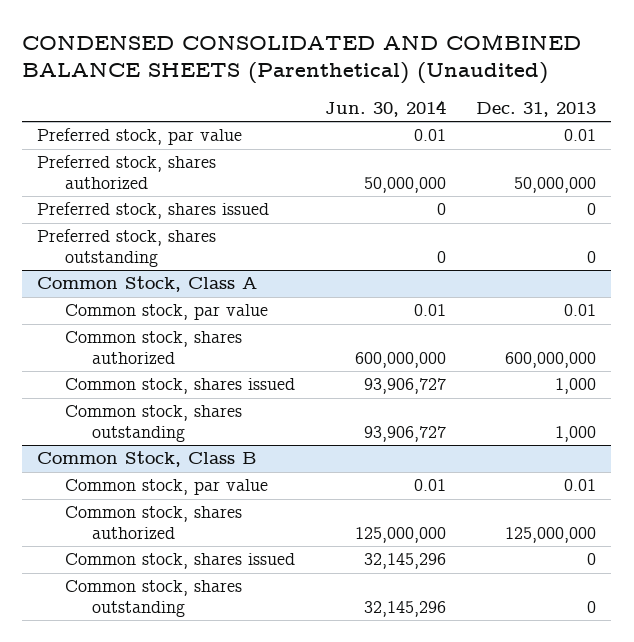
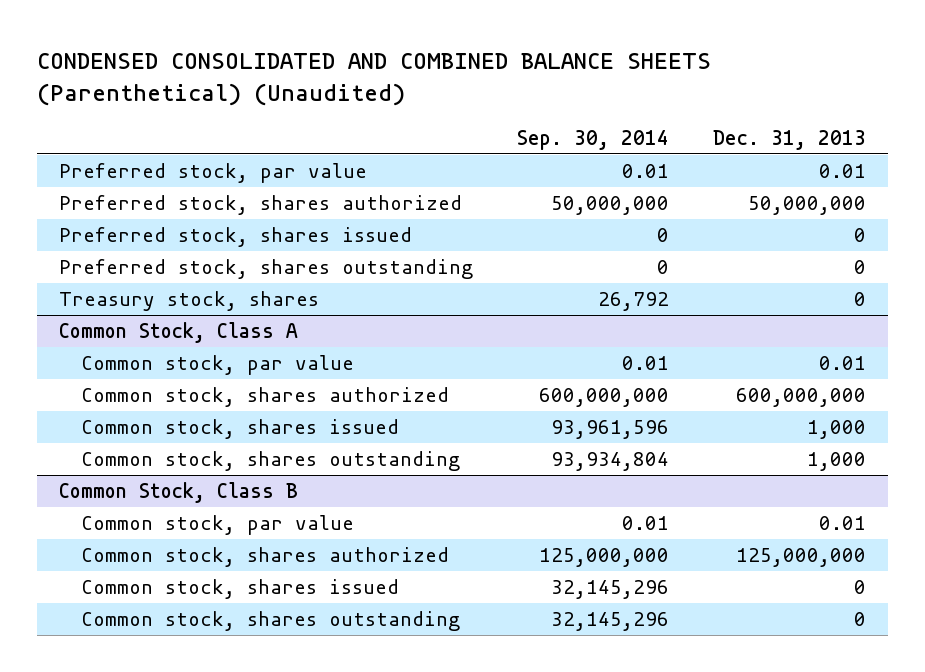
- | Jun. 30, 2014 | Dec. 31, 2013
+ | Sep. 30, 2014 | Dec. 31, 2013
+ Treasury stock, shares | 26,792 | 0

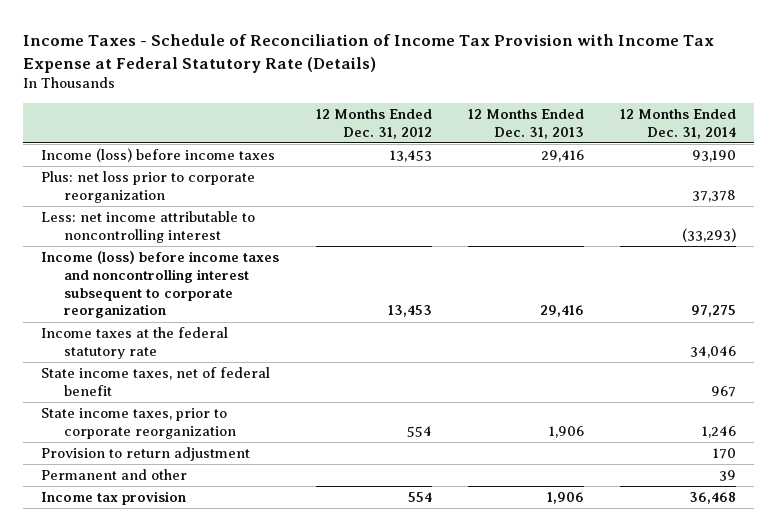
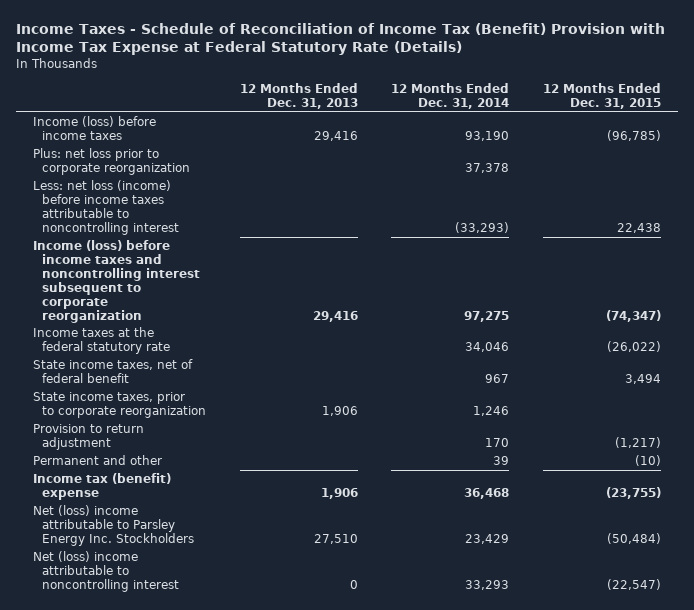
- Income Taxes - Schedule of Reconciliation of Income Tax Provision with Income Tax Expense at Federal Statutory Rate (Details)
+ Income Taxes - Schedule of Reconciliation of Income Tax (Benefit) Provision with Income Tax Expense at Federal Statutory Rate (Details)
- | 12 Months Ended Dec. 31, 2012 | 12 Months Ended Dec. 31, 2013 | 12 Months Ended Dec. 31, 2014
+ | 12 Months Ended Dec. 31, 2013 | 12 Months Ended Dec. 31, 2014 | 12 Months Ended Dec. 31, 2015
- Less: net income attributable to noncontrolling interest | | | (33,293)
+ Less: net loss (income) before income taxes attributable to noncontrolling interest | | (33,293) | 22,438
- Income tax provision | 554 | 1,906 | 36,468
+ Income tax (benefit) expense | 1,906 | 36,468 | (23,755)
+ Net (loss) income attributable to Parsley Energy Inc. Stockholders | 27,510 | 23,429 | (50,484)
+ Net (loss) income attributable to noncontrolling interest | 0 | 33,293 | (22,547)

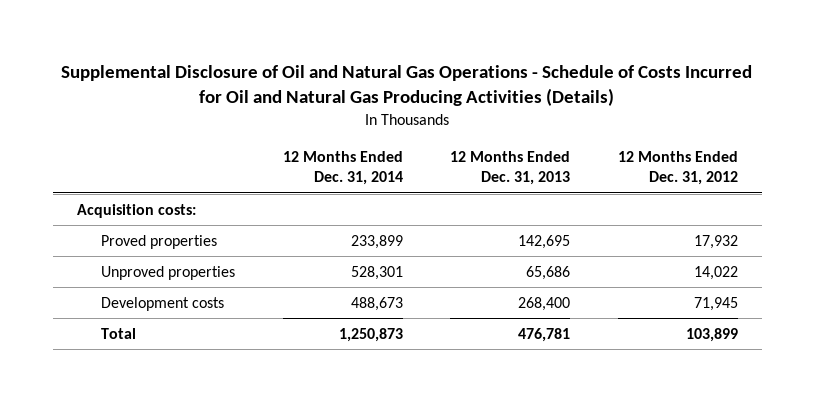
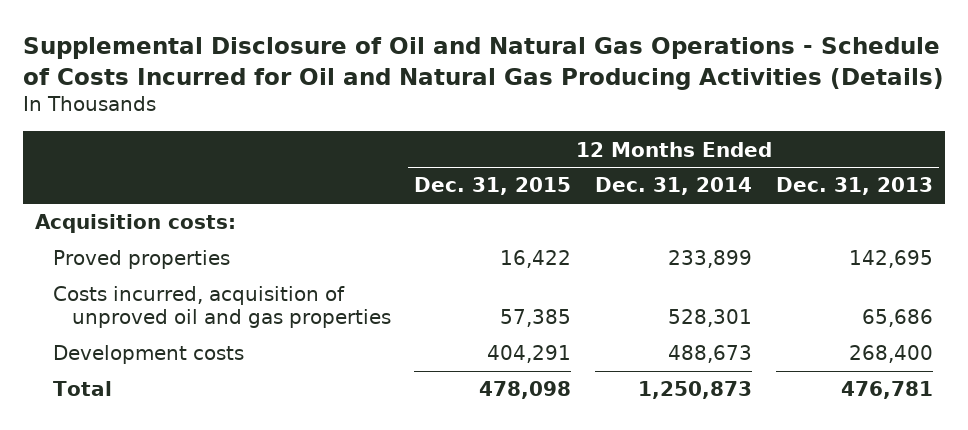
- | 12 Months Ended Dec. 31, 2014 | 12 Months Ended Dec. 31, 2013 | 12 Months Ended Dec. 31, 2012
+ | 12 Months Ended Dec. 31, 2015 | 12 Months Ended Dec. 31, 2014 | 12 Months Ended Dec. 31, 2013
- Unproved properties | 528,301 | 65,686 | 14,022
+ Costs incurred, acquisition of unproved oil and gas properties | 57,385 | 528,301 | 65,686

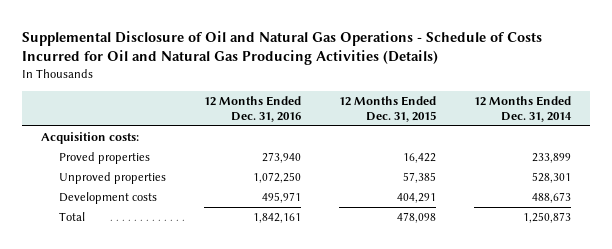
- | 12 Months Ended Dec. 31, 2015 | 12 Months Ended Dec. 31, 2014 | 12 Months Ended Dec. 31, 2013
+ | 12 Months Ended Dec. 31, 2016 | 12 Months Ended Dec. 31, 2015 | 12 Months Ended Dec. 31, 2014
- Costs incurred, acquisition of unproved oil and gas properties | 57,385 | 528,301 | 65,686
+ Unproved properties | 1,072,250 | 57,385 | 528,301

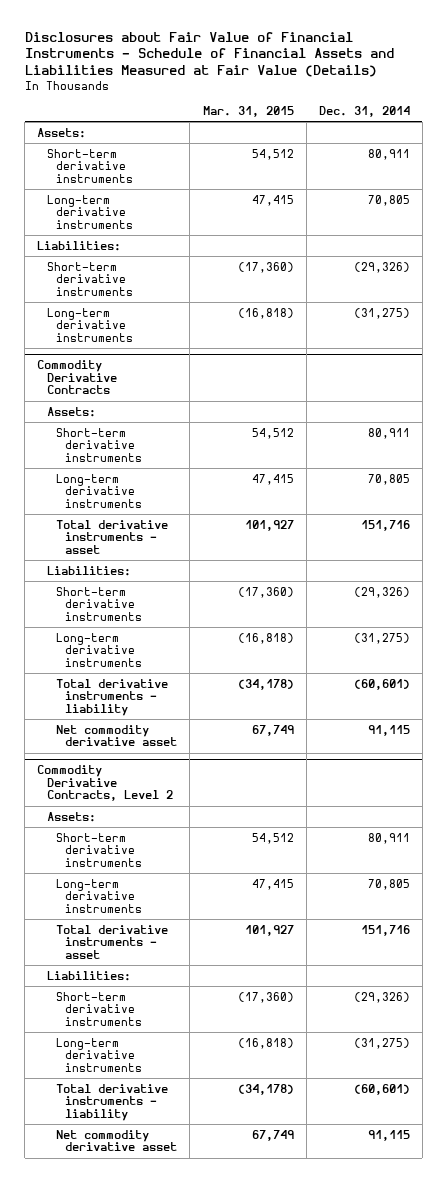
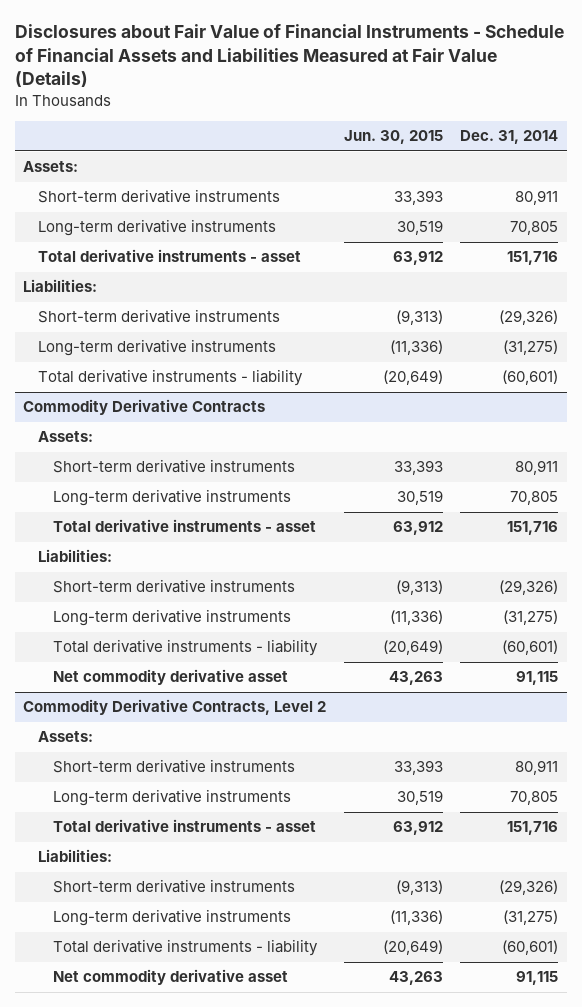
- | Mar. 31, 2015 | Dec. 31, 2014
+ | Jun. 30, 2015 | Dec. 31, 2014
+ Total derivative instruments - asset | 63,912 | 151,716
+ Total derivative instruments - liability | (20,649) | (60,601)

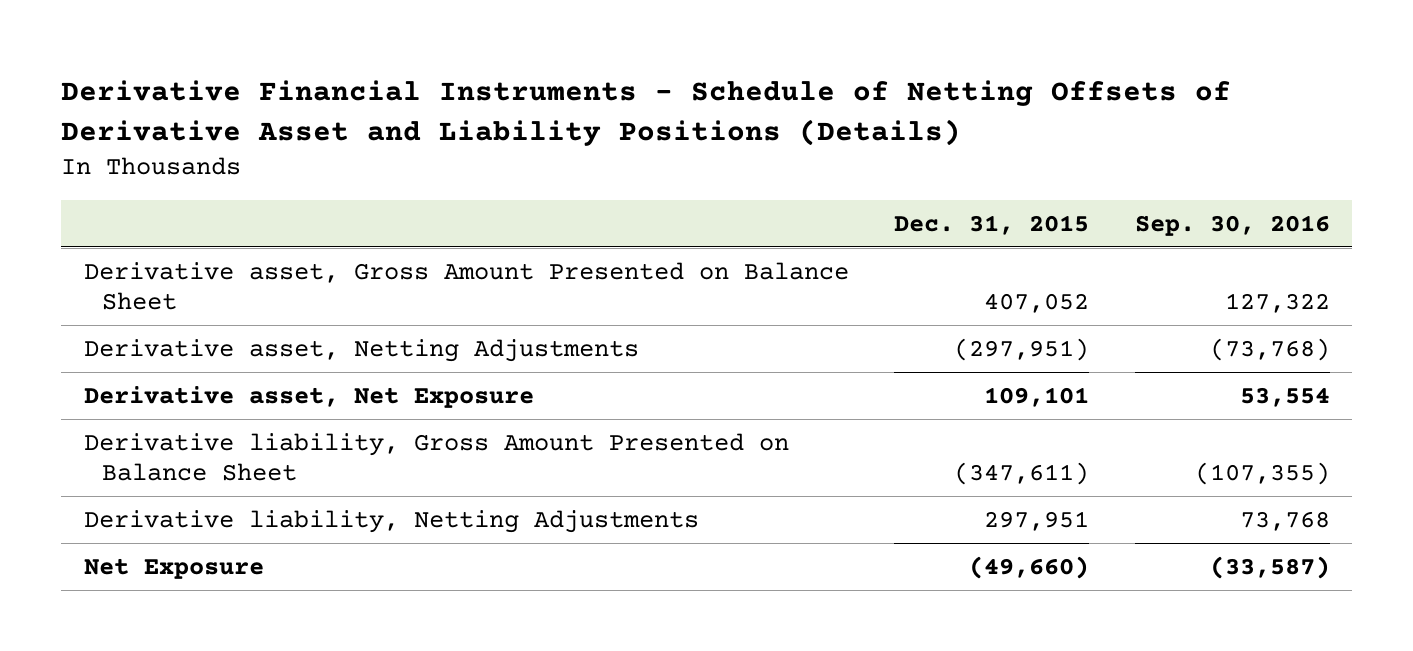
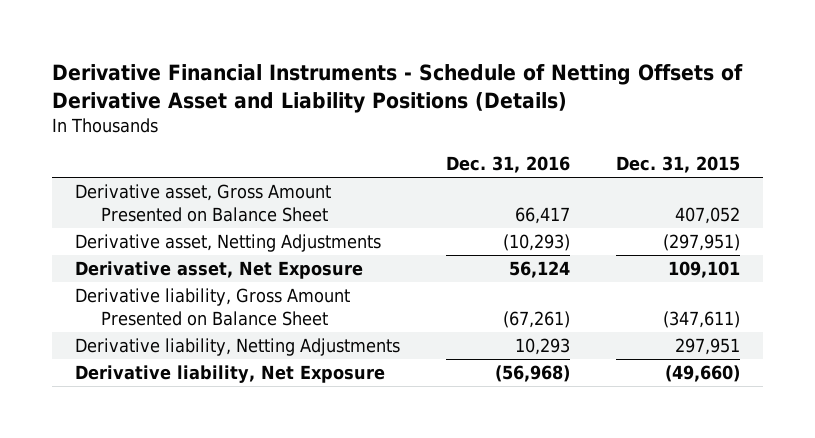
- | Dec. 31, 2015 | Sep. 30, 2016
+ | Dec. 31, 2016 | Dec. 31, 2015
- Net Exposure | (49,660) | (33,587)
+ Derivative liability, Net Exposure | (56,968) | (49,660)

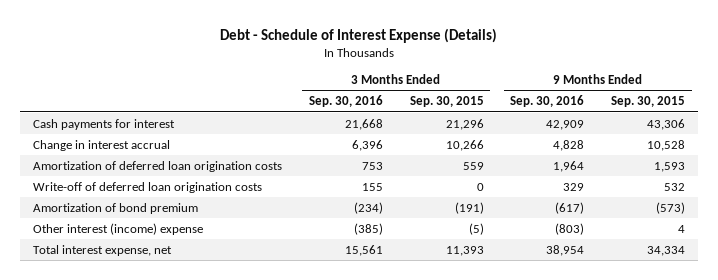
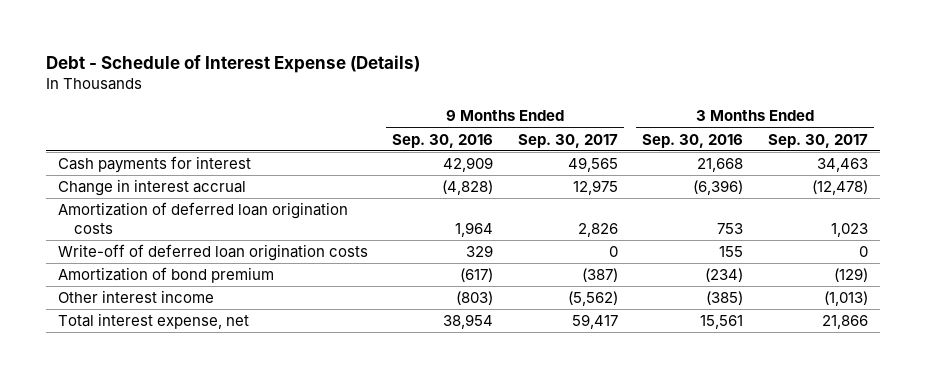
- | 3 Months Ended Sep. 30, 2016 | 3 Months Ended Sep. 30, 2015 | 9 Months Ended Sep. 30, 2016 | 9 Months Ended Sep. 30, 2015
+ | 9 Months Ended Sep. 30, 2016 | 9 Months Ended Sep. 30, 2017 | 3 Months Ended Sep. 30, 2016 | 3 Months Ended Sep. 30, 2017
- Change in interest accrual | 6,396 | 10,266 | 4,828 | 10,528
+ Change in interest accrual | (4,828) | 12,975 | (6,396) | (12,478)
- Other interest (income) expense | (385) | (5) | (803) | 4
+ Other interest income | (803) | (5,562) | (385) | (1,013)

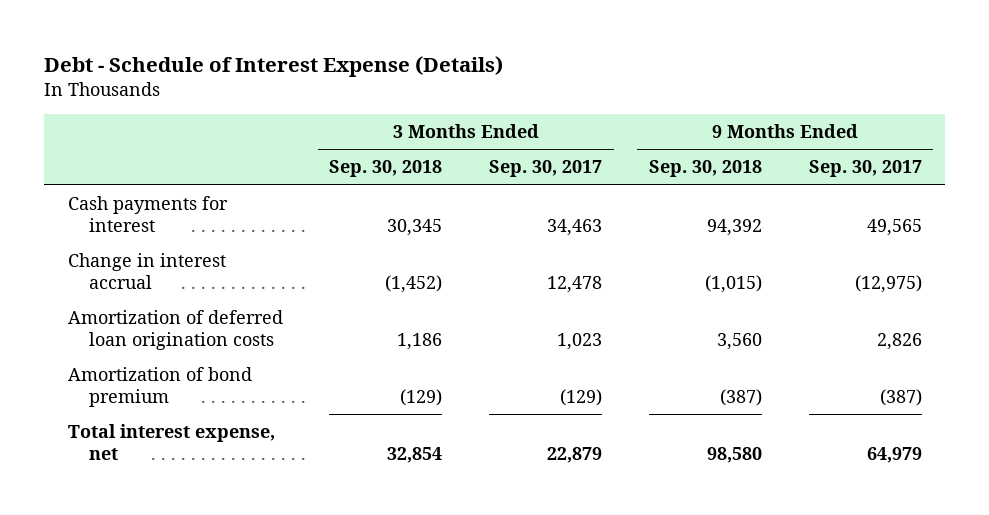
- | 9 Months Ended Sep. 30, 2016 | 9 Months Ended Sep. 30, 2017 | 3 Months Ended Sep. 30, 2016 | 3 Months Ended Sep. 30, 2017
+ | 3 Months Ended Sep. 30, 2018 | 3 Months Ended Sep. 30, 2017 | 9 Months Ended Sep. 30, 2018 | 9 Months Ended Sep. 30, 2017
- Change in interest accrual | (4,828) | 12,975 | (6,396) | (12,478)
+ Change in interest accrual | (1,452) | 12,478 | (1,015) | (12,975)
- Write-off of deferred loan origination costs | 329 | 0 | 155 | 0
- Other interest income | (803) | (5,562) | (385) | (1,013)
- Total interest expense, net | 38,954 | 59,417 | 15,561 | 21,866
+ Total interest expense, net | 32,854 | 22,879 | 98,580 | 64,979

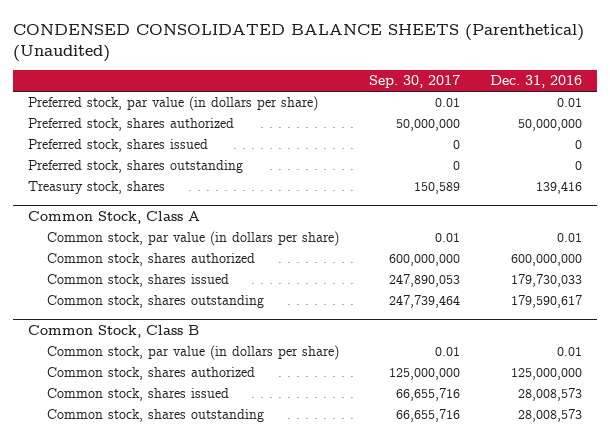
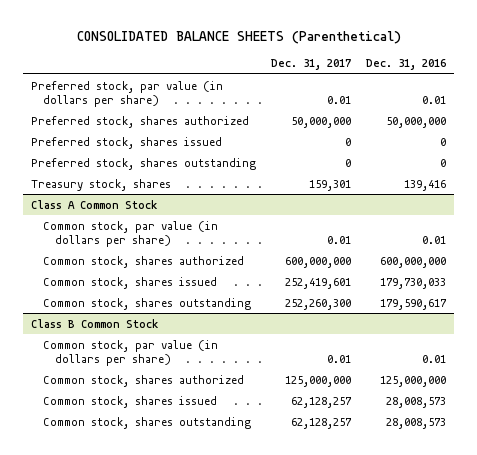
- CONDENSED CONSOLIDATED BALANCE SHEETS (Parenthetical) (Unaudited)
+ CONSOLIDATED BALANCE SHEETS (Parenthetical)
- | Sep. 30, 2017 | Dec. 31, 2016
+ | Dec. 31, 2017 | Dec. 31, 2016
- Common Stock, Class A
+ Class A Common Stock
- Common Stock, Class B
+ Class B Common Stock

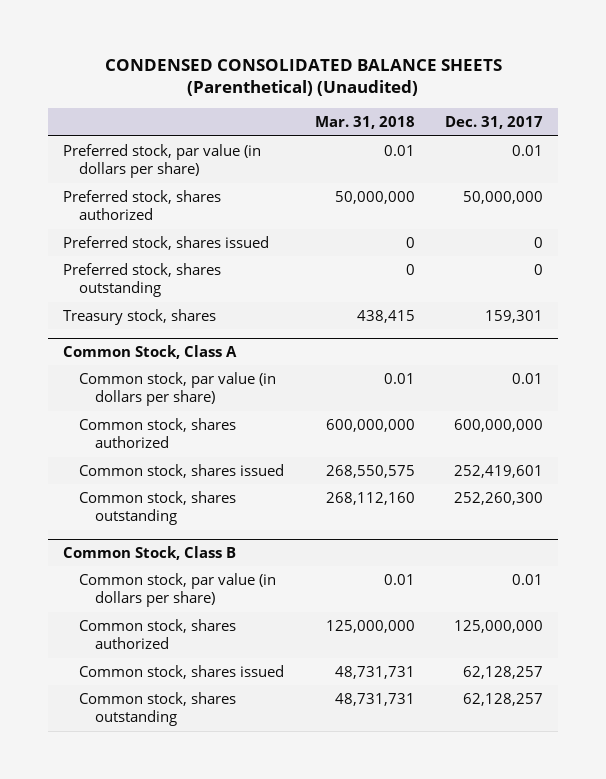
- CONSOLIDATED BALANCE SHEETS (Parenthetical)
+ CONDENSED CONSOLIDATED BALANCE SHEETS (Parenthetical) (Unaudited)
- | Dec. 31, 2017 | Dec. 31, 2016
+ | Mar. 31, 2018 | Dec. 31, 2017
- Class A Common Stock
+ Common Stock, Class A
- Class B Common Stock
+ Common Stock, Class B

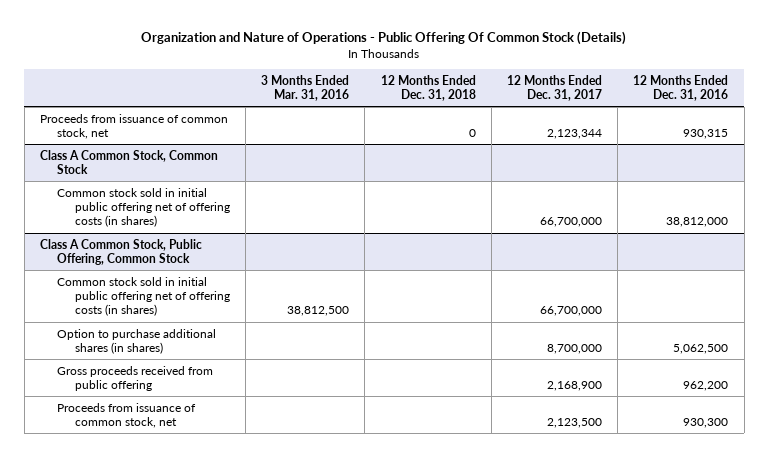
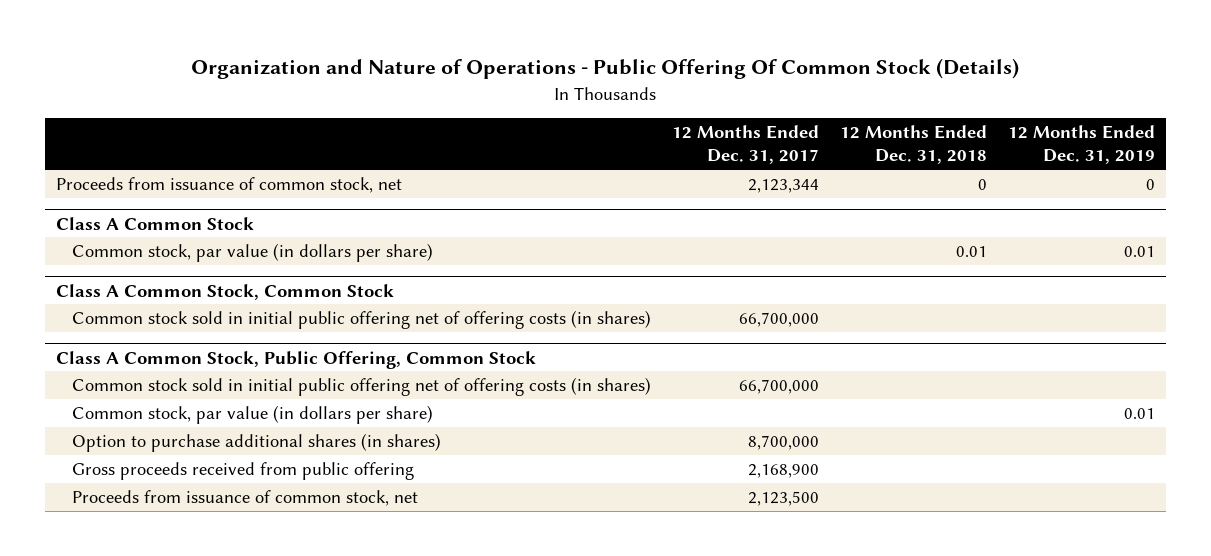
- | 3 Months Ended Mar. 31, 2016 | 12 Months Ended Dec. 31, 2018 | 12 Months Ended Dec. 31, 2017 | 12 Months Ended Dec. 31, 2016
+ | 12 Months Ended Dec. 31, 2017 | 12 Months Ended Dec. 31, 2018 | 12 Months Ended Dec. 31, 2019
+ Class A Common Stock
+ Common stock, par value (in dollars per share) | | 0.01 | 0.01
@ Class A Common Stock, Public Offering, Common Stock
+ Common stock, par value (in dollars per share) | | | 0.01

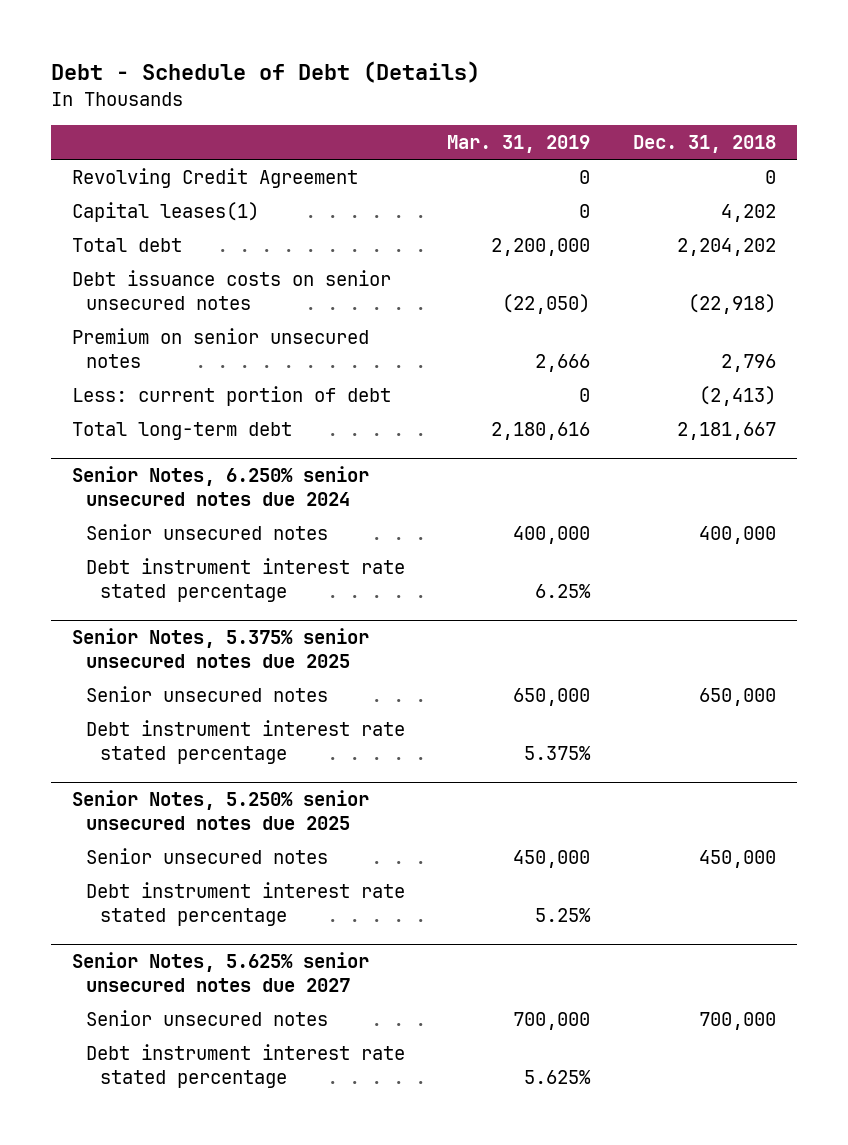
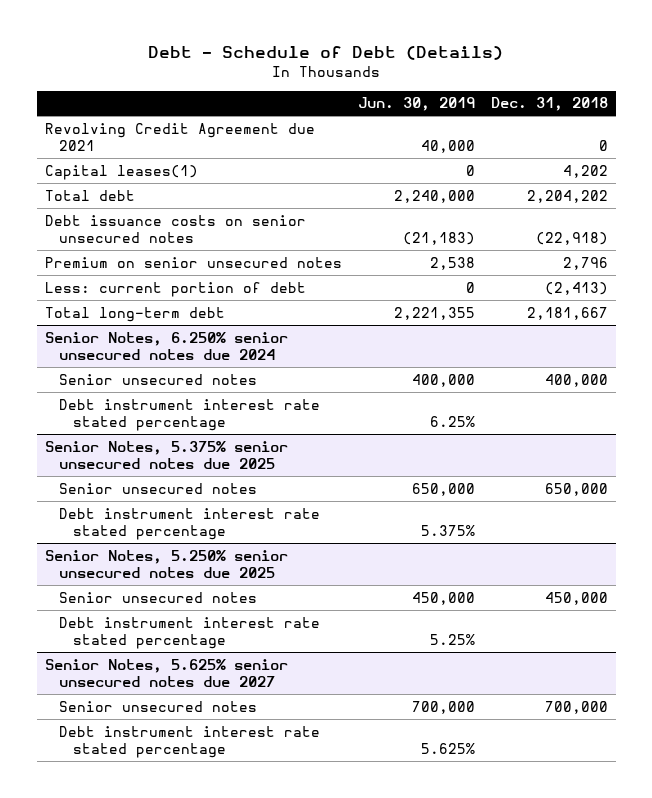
- | Mar. 31, 2019 | Dec. 31, 2018
+ | Jun. 30, 2019 | Dec. 31, 2018
- Revolving Credit Agreement | 0 | 0
+ Revolving Credit Agreement due 2021 | 40,000 | 0

